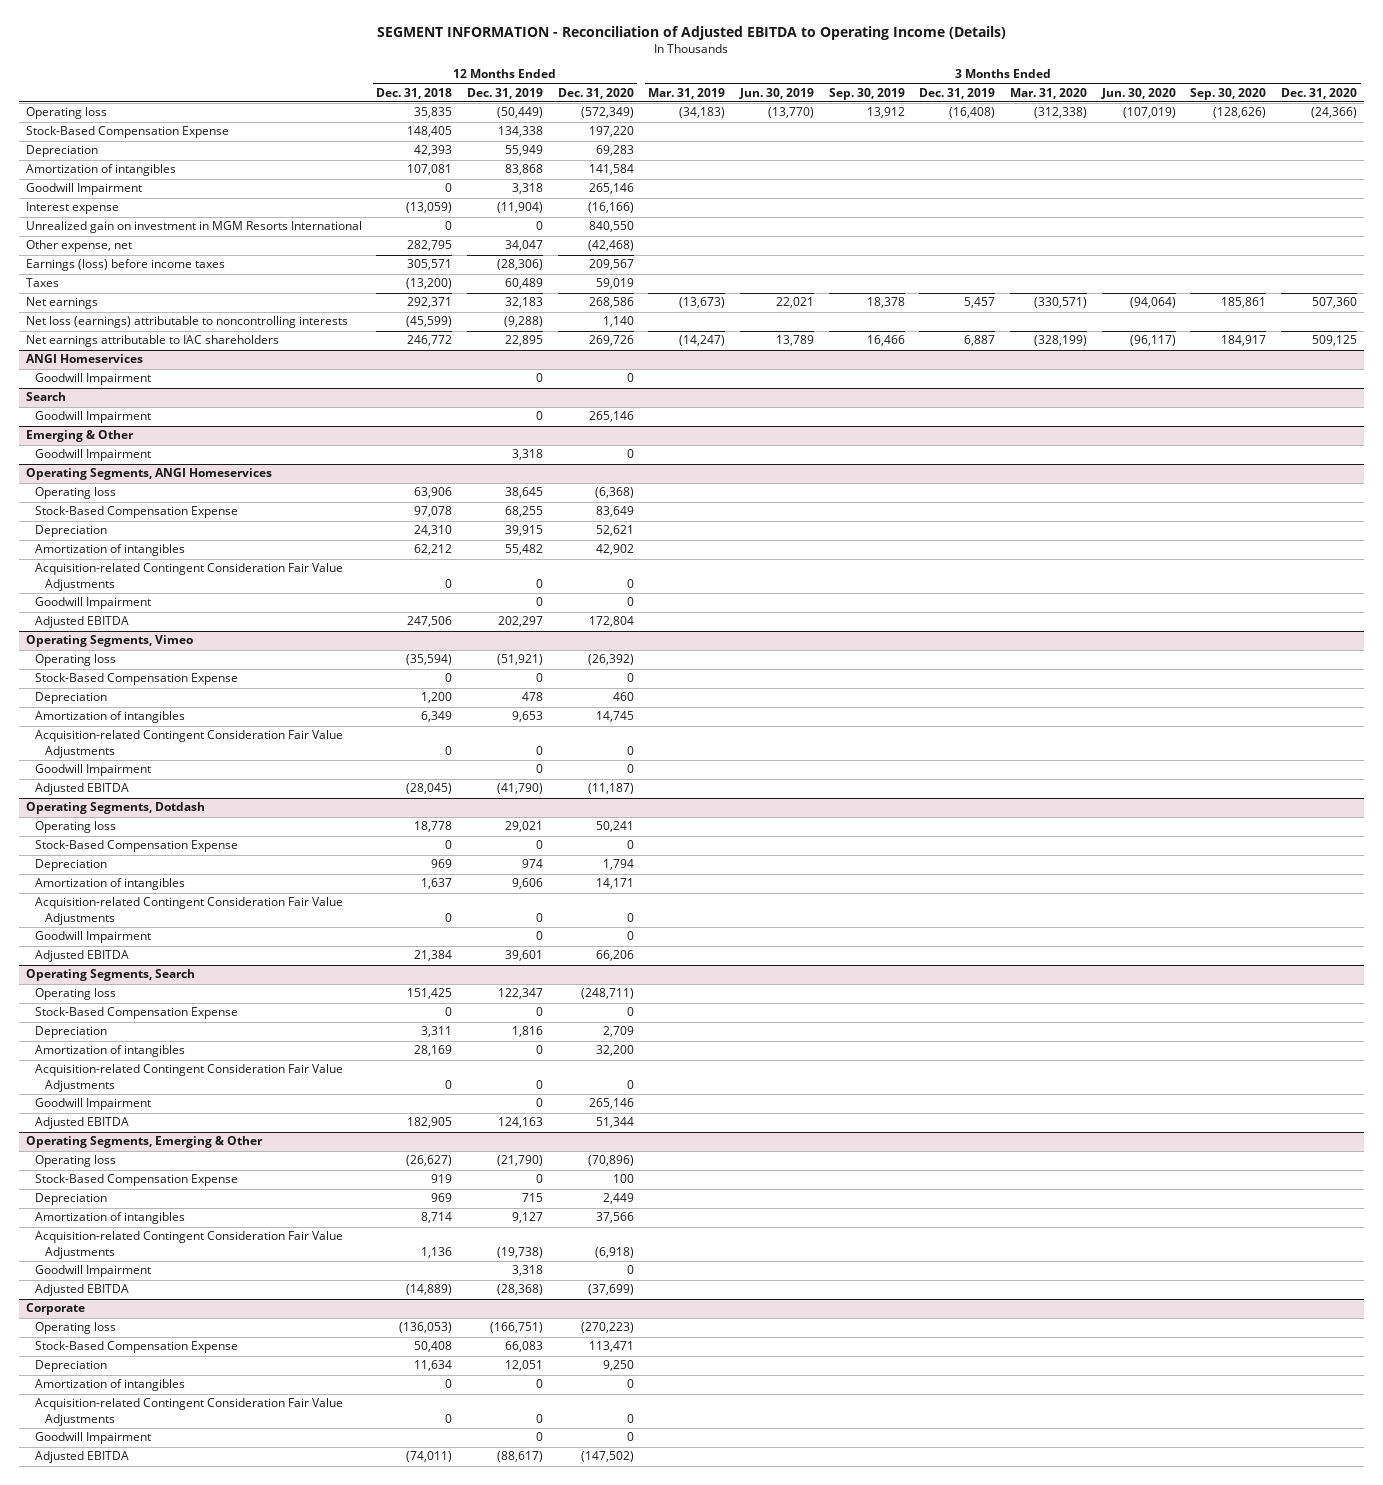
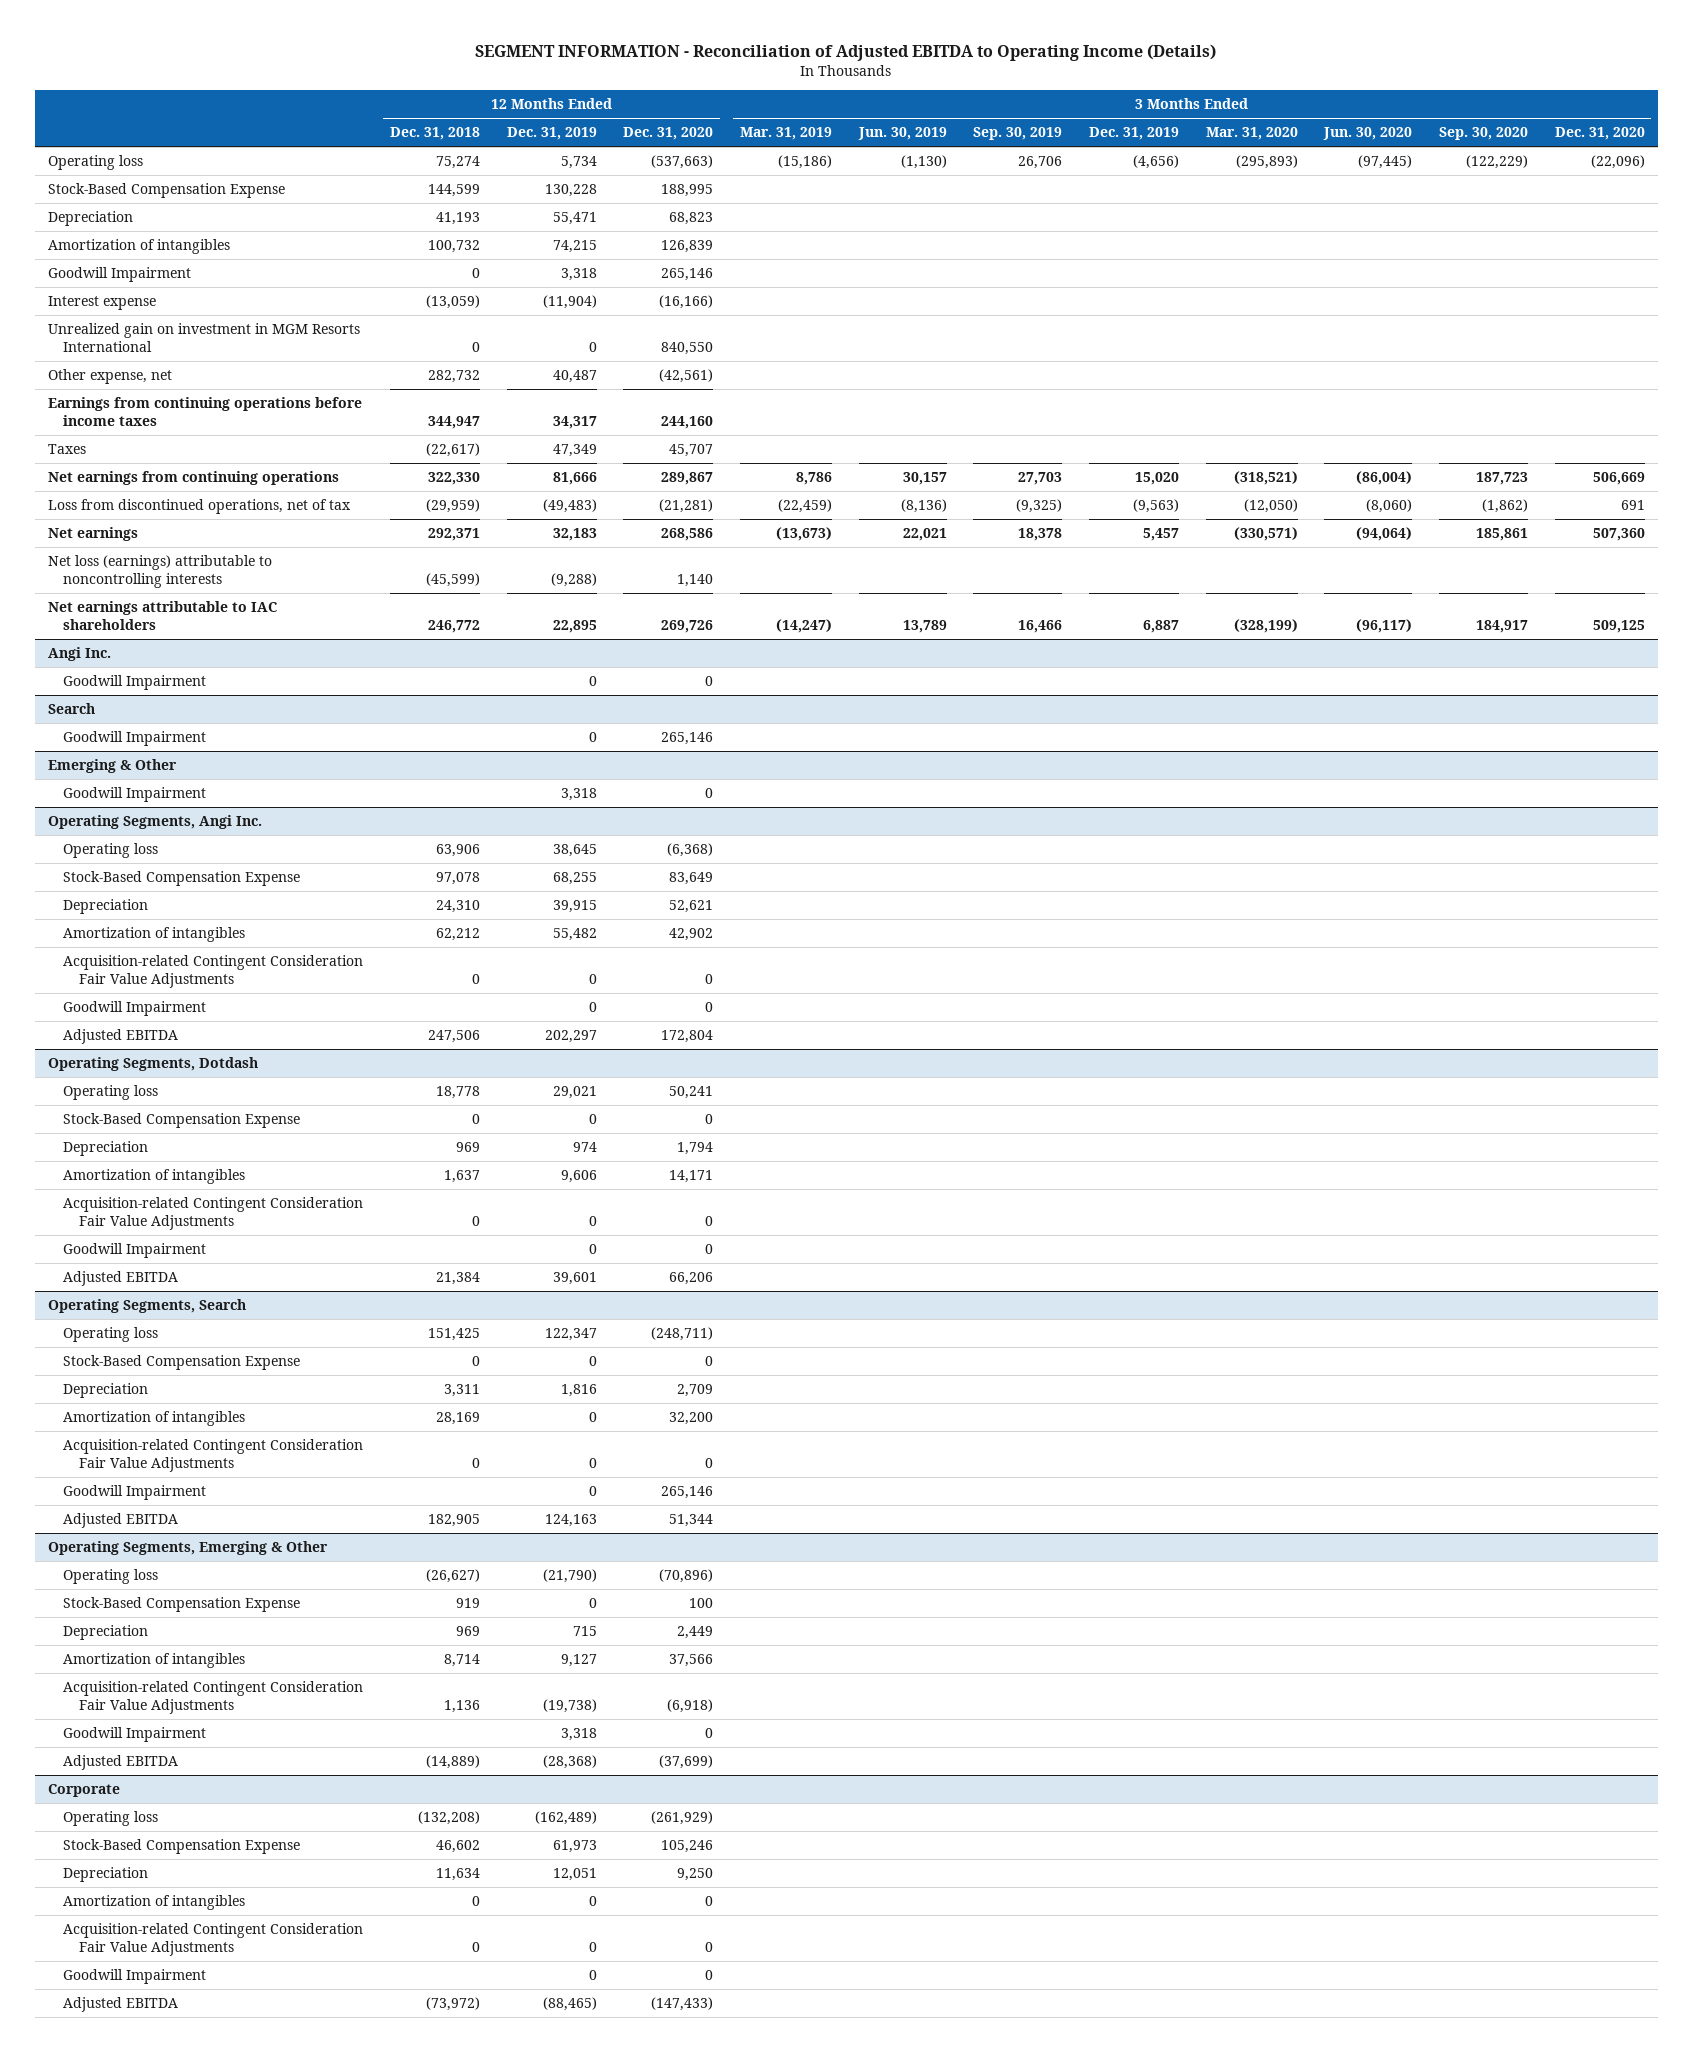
- Operating loss | 35,835 | (50,449) | (572,349) | (34,183) | (13,770) | 13,912 | (16,408) | (312,338) | (107,019) | (128,626) | (24,366)
- Stock-Based Compensation Expense | 148,405 | 134,338 | 197,220 | | | | | | | |
- Depreciation | 42,393 | 55,949 | 69,283 | | | | | | | |
- Amortization of intangibles | 107,081 | 83,868 | 141,584 | | | | | | | |
+ Operating loss | 75,274 | 5,734 | (537,663) | (15,186) | (1,130) | 26,706 | (4,656) | (295,893) | (97,445) | (122,229) | (22,096)
+ Stock-Based Compensation Expense | 144,599 | 130,228 | 188,995 | | | | | | | |
+ Depreciation | 41,193 | 55,471 | 68,823 | | | | | | | |
+ Amortization of intangibles | 100,732 | 74,215 | 126,839 | | | | | | | |
- Other expense, net | 282,795 | 34,047 | (42,468) | | | | | | | |
- Earnings (loss) before income taxes | 305,571 | (28,306) | 209,567 | | | | | | | |
- Taxes | (13,200) | 60,489 | 59,019 | | | | | | | |
+ Other expense, net | 282,732 | 40,487 | (42,561) | | | | | | | |
+ Earnings from continuing operations before income taxes | 344,947 | 34,317 | 244,160 | | | | | | | |
+ Taxes | (22,617) | 47,349 | 45,707 | | | | | | | |
+ Net earnings from continuing operations | 322,330 | 81,666 | 289,867 | 8,786 | 30,157 | 27,703 | 15,020 | (318,521) | (86,004) | 187,723 | 506,669
+ Loss from discontinued operations, net of tax | (29,959) | (49,483) | (21,281) | (22,459) | (8,136) | (9,325) | (9,563) | (12,050) | (8,060) | (1,862) | 691
- ANGI Homeservices
+ Angi Inc.
- Operating Segments, ANGI Homeservices
+ Operating Segments, Angi Inc.
- Operating Segments, Vimeo
- Operating loss | (35,594) | (51,921) | (26,392) | | | | | | | |
- Stock-Based Compensation Expense | 0 | 0 | 0 | | | | | | | |
- Depreciation | 1,200 | 478 | 460 | | | | | | | |
- Amortization of intangibles | 6,349 | 9,653 | 14,745 | | | | | | | |
- Acquisition-related Contingent Consideration Fair Value Adjustments | 0 | 0 | 0 | | | | | | | |
- Goodwill Impairment | | 0 | 0 | | | | | | | |
- Adjusted EBITDA | (28,045) | (41,790) | (11,187) | | | | | | | |
@ Corporate
- Operating loss | (136,053) | (166,751) | (270,223) | | | | | | | |
- Stock-Based Compensation Expense | 50,408 | 66,083 | 113,471 | | | | | | | |
+ Operating loss | (132,208) | (162,489) | (261,929) | | | | | | | |
+ Stock-Based Compensation Expense | 46,602 | 61,973 | 105,246 | | | | | | | |
- Adjusted EBITDA | (74,011) | (88,617) | (147,502) | | | | | | | |
+ Adjusted EBITDA | (73,972) | (88,465) | (147,433) | | | | | | | |

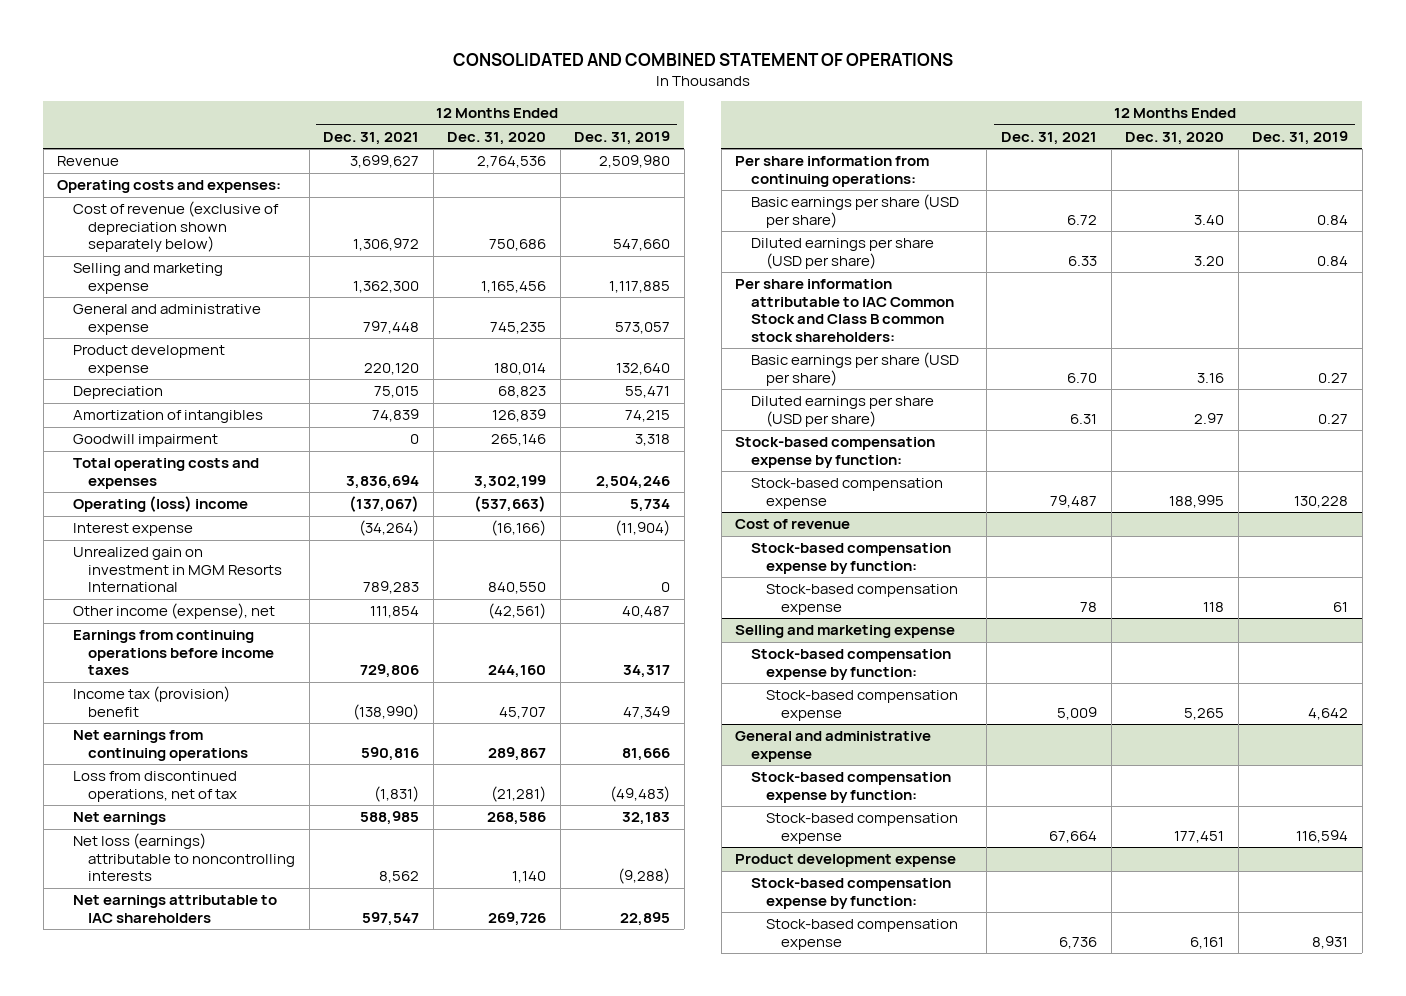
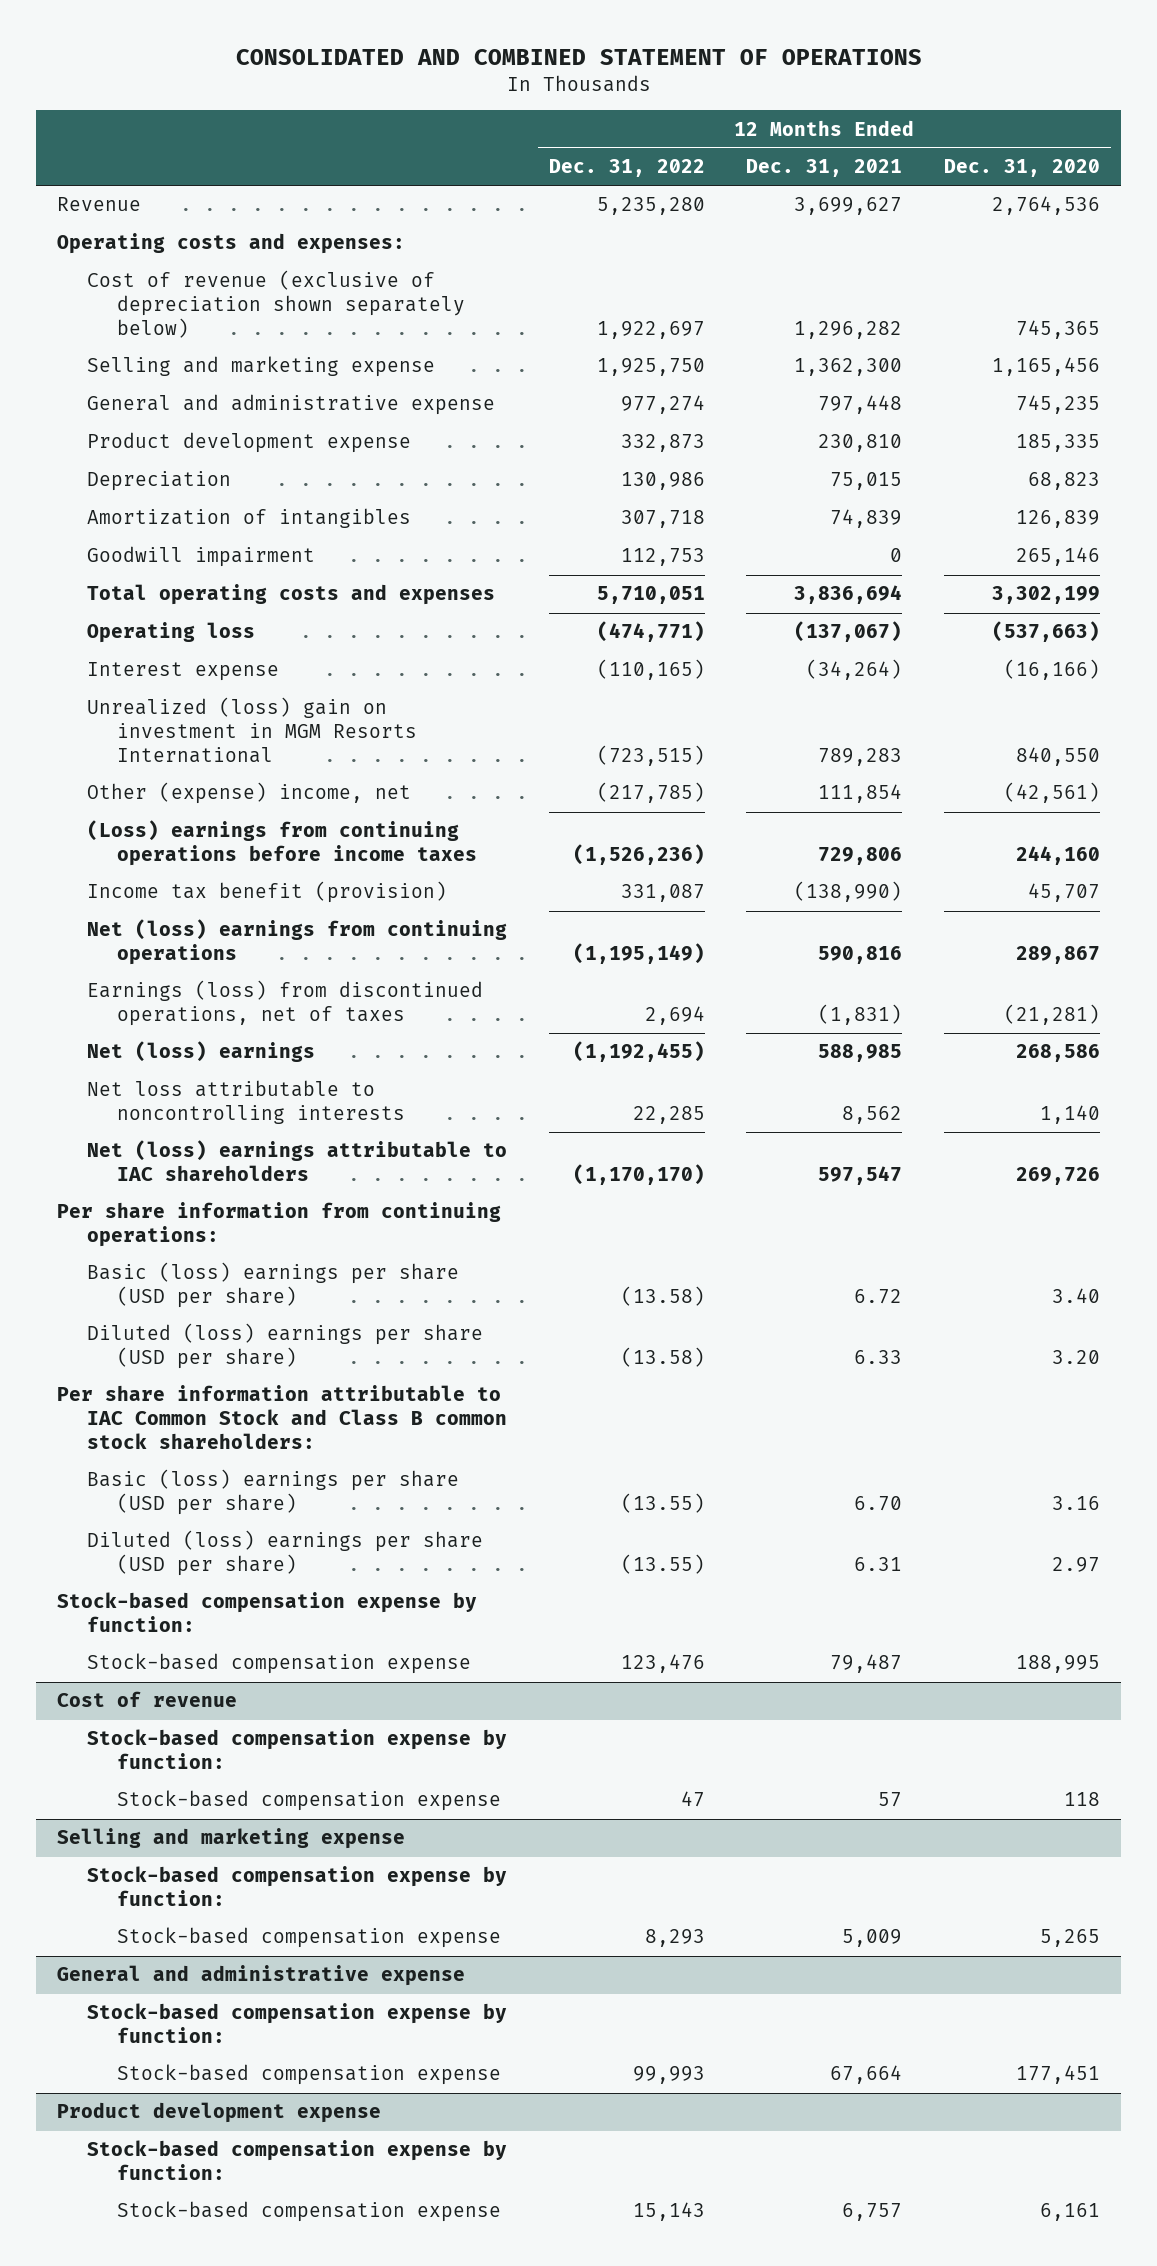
- | 12 Months Ended Dec. 31, 2021 | 12 Months Ended Dec. 31, 2020 | 12 Months Ended Dec. 31, 2019
+ | 12 Months Ended Dec. 31, 2022 | 12 Months Ended Dec. 31, 2021 | 12 Months Ended Dec. 31, 2020
- Cost of revenue (exclusive of depreciation shown separately below) | 1,306,972 | 750,686 | 547,660
+ Cost of revenue (exclusive of depreciation shown separately below) | 1,922,697 | 1,296,282 | 745,365
- Product development expense | 220,120 | 180,014 | 132,640
+ Product development expense | 332,873 | 230,810 | 185,335
- Operating (loss) income | (137,067) | (537,663) | 5,734
+ Operating loss | (474,771) | (137,067) | (537,663)
- Unrealized gain on investment in MGM Resorts International | 789,283 | 840,550 | 0
- Other income (expense), net | 111,854 | (42,561) | 40,487
- Earnings from continuing operations before income taxes | 729,806 | 244,160 | 34,317
- Income tax (provision) benefit | (138,990) | 45,707 | 47,349
- Net earnings from continuing operations | 590,816 | 289,867 | 81,666
- Loss from discontinued operations, net of tax | (1,831) | (21,281) | (49,483)
- Net earnings | 588,985 | 268,586 | 32,183
- Net loss (earnings) attributable to noncontrolling interests | 8,562 | 1,140 | (9,288)
- Net earnings attributable to IAC shareholders | 597,547 | 269,726 | 22,895
+ Unrealized (loss) gain on investment in MGM Resorts International | (723,515) | 789,283 | 840,550
+ Other (expense) income, net | (217,785) | 111,854 | (42,561)
+ (Loss) earnings from continuing operations before income taxes | (1,526,236) | 729,806 | 244,160
+ Income tax benefit (provision) | 331,087 | (138,990) | 45,707
+ Net (loss) earnings from continuing operations | (1,195,149) | 590,816 | 289,867
+ Earnings (loss) from discontinued operations, net of taxes | 2,694 | (1,831) | (21,281)
+ Net (loss) earnings | (1,192,455) | 588,985 | 268,586
+ Net loss attributable to noncontrolling interests | 22,285 | 8,562 | 1,140
+ Net (loss) earnings attributable to IAC shareholders | (1,170,170) | 597,547 | 269,726
- Basic earnings per share (USD per share) | 6.72 | 3.40 | 0.84
- Diluted earnings per share (USD per share) | 6.33 | 3.20 | 0.84
+ Basic (loss) earnings per share (USD per share) | (13.58) | 6.72 | 3.40
+ Diluted (loss) earnings per share (USD per share) | (13.58) | 6.33 | 3.20
- Basic earnings per share (USD per share) | 6.70 | 3.16 | 0.27
- Diluted earnings per share (USD per share) | 6.31 | 2.97 | 0.27
+ Basic (loss) earnings per share (USD per share) | (13.55) | 6.70 | 3.16
+ Diluted (loss) earnings per share (USD per share) | (13.55) | 6.31 | 2.97
@ Cost of revenue
- Stock-based compensation expense | 78 | 118 | 61
+ Stock-based compensation expense | 47 | 57 | 118
@ Product development expense
- Stock-based compensation expense | 6,736 | 6,161 | 8,931
+ Stock-based compensation expense | 15,143 | 6,757 | 6,161

